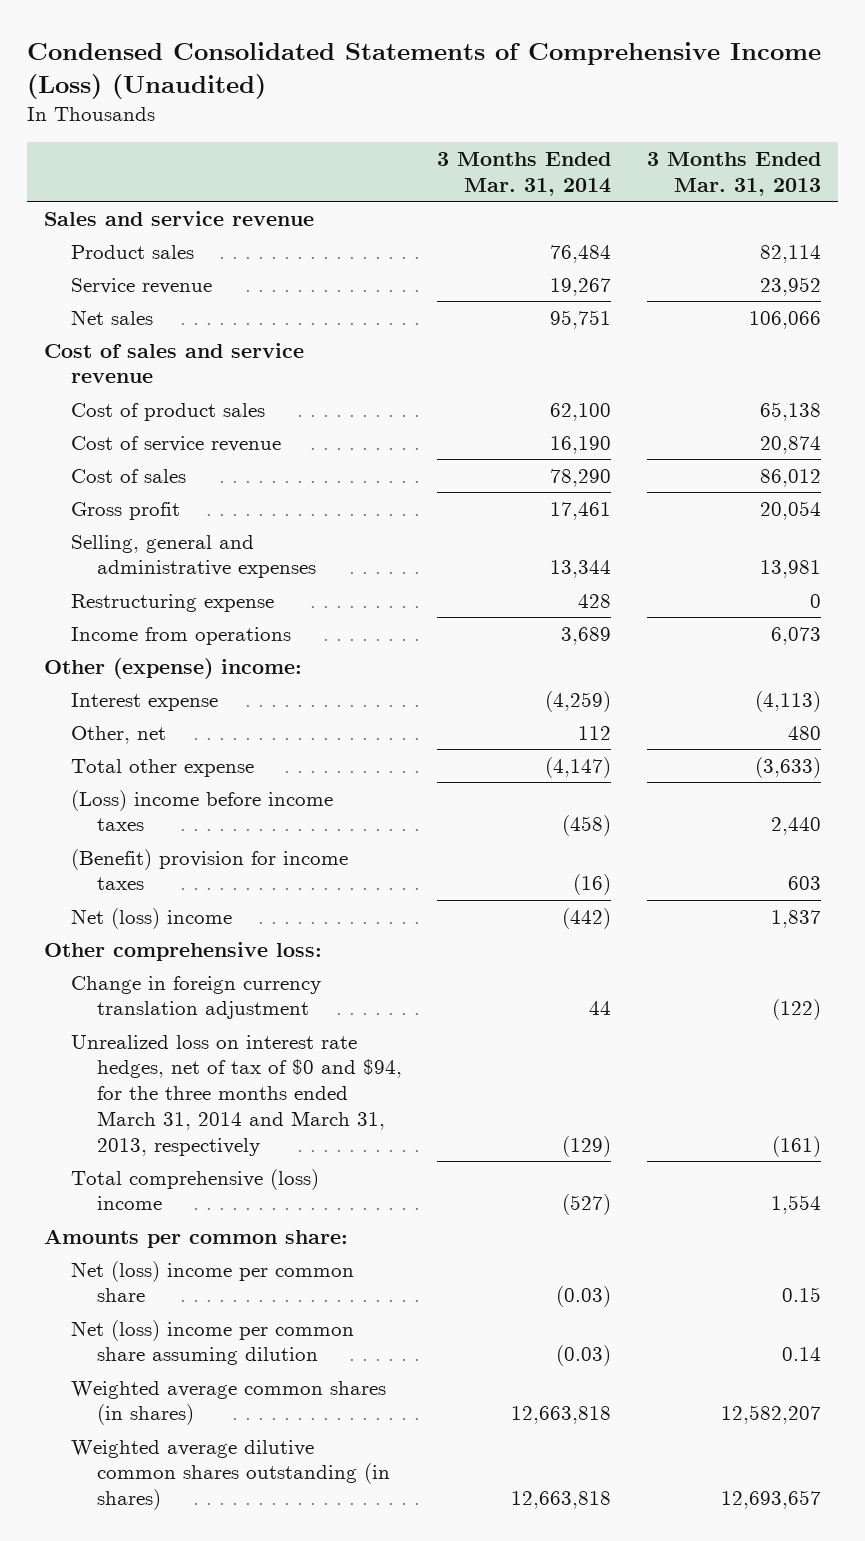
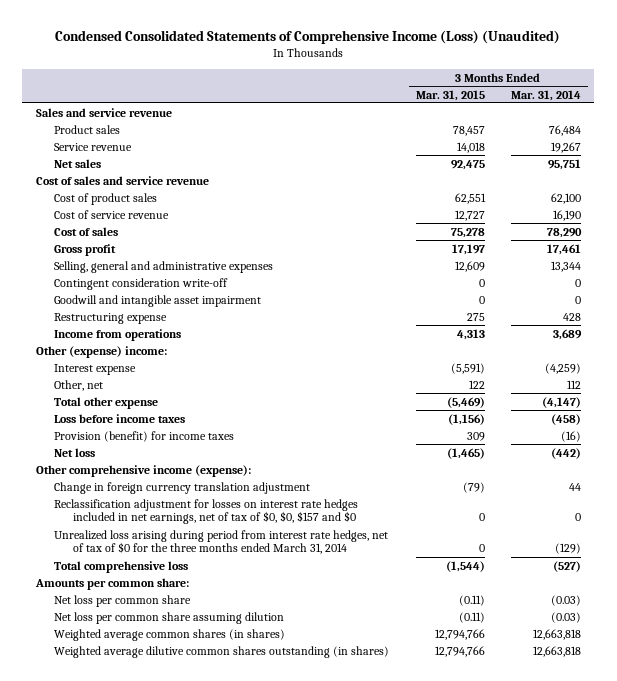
- | 3 Months Ended Mar. 31, 2014 | 3 Months Ended Mar. 31, 2013
+ | 3 Months Ended Mar. 31, 2015 | 3 Months Ended Mar. 31, 2014
+ Contingent consideration write-off | 0 | 0
+ Goodwill and intangible asset impairment | 0 | 0
- (Loss) income before income taxes | (458) | 2,440
- (Benefit) provision for income taxes | (16) | 603
- Net (loss) income | (442) | 1,837
- Other comprehensive loss:
+ Loss before income taxes | (1,156) | (458)
+ Provision (benefit) for income taxes | 309 | (16)
+ Net loss | (1,465) | (442)
+ Other comprehensive income (expense):
- Unrealized loss on interest rate hedges, net of tax of $0 and $94, for the three months ended March 31, 2014 and March 31, 2013, respectively | (129) | (161)
- Total comprehensive (loss) income | (527) | 1,554
+ Reclassification adjustment for losses on interest rate hedges included in net earnings, net of tax of $0, $0, $157 and $0 | 0 | 0
+ Unrealized loss arising during period from interest rate hedges, net of tax of $0 for the three months ended March 31, 2014 | 0 | (129)
+ Total comprehensive loss | (1,544) | (527)
- Net (loss) income per common share | (0.03) | 0.15
- Net (loss) income per common share assuming dilution | (0.03) | 0.14
+ Net loss per common share | (0.11) | (0.03)
+ Net loss per common share assuming dilution | (0.11) | (0.03)

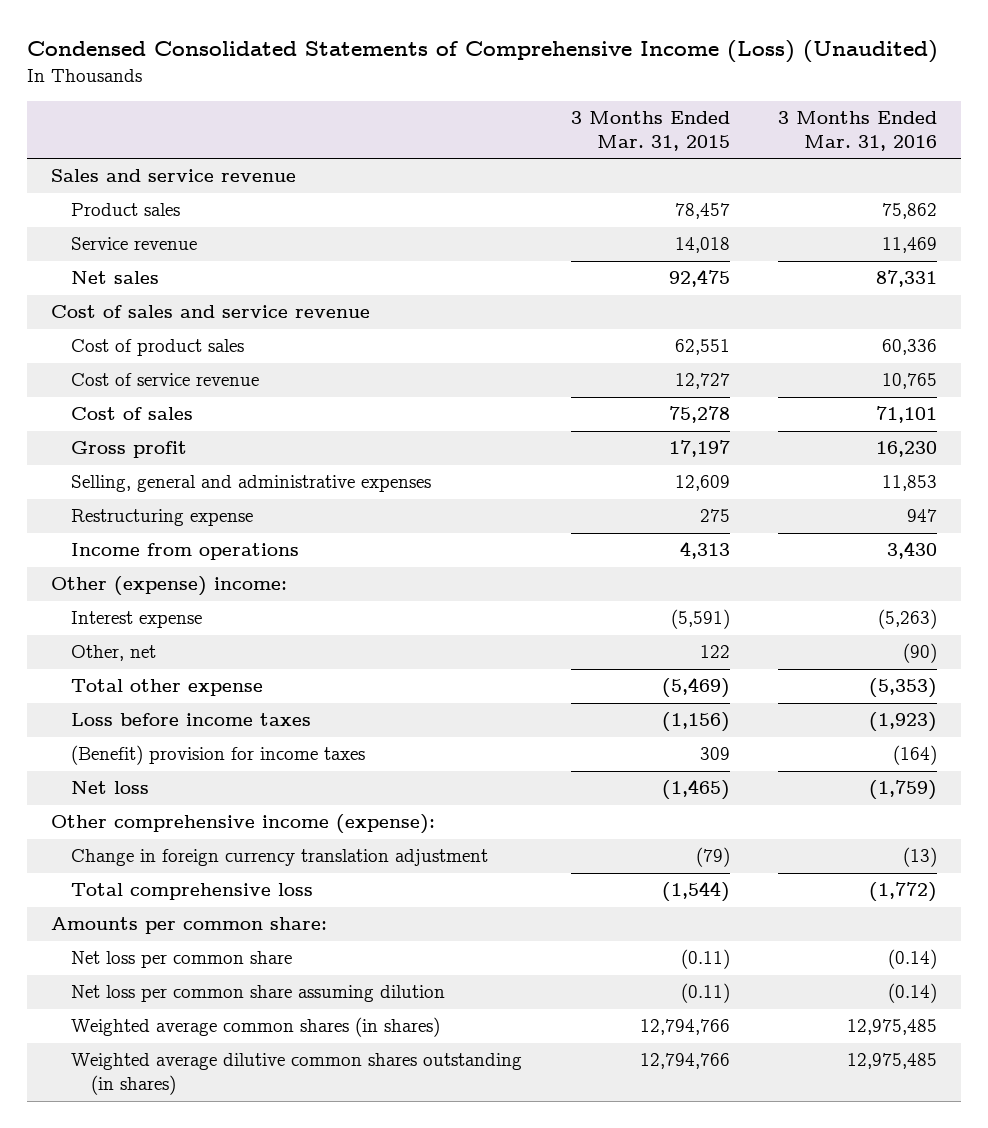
- | 3 Months Ended Mar. 31, 2015 | 3 Months Ended Mar. 31, 2014
+ | 3 Months Ended Mar. 31, 2015 | 3 Months Ended Mar. 31, 2016
- Contingent consideration write-off | 0 | 0
- Goodwill and intangible asset impairment | 0 | 0
- Provision (benefit) for income taxes | 309 | (16)
+ (Benefit) provision for income taxes | 309 | (164)
- Reclassification adjustment for losses on interest rate hedges included in net earnings, net of tax of $0, $0, $157 and $0 | 0 | 0
- Unrealized loss arising during period from interest rate hedges, net of tax of $0 for the three months ended March 31, 2014 | 0 | (129)

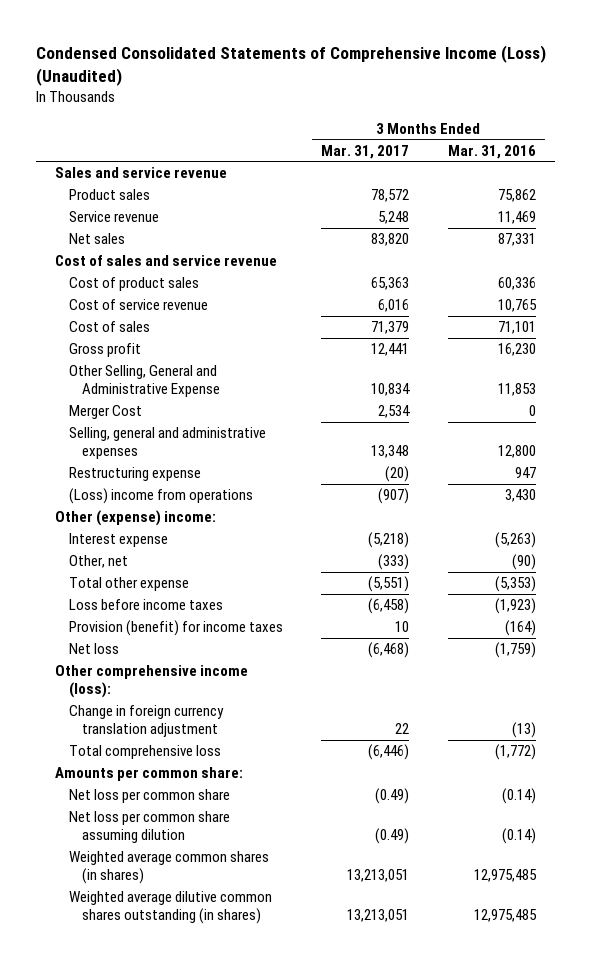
- | 3 Months Ended Mar. 31, 2015 | 3 Months Ended Mar. 31, 2016
+ | 3 Months Ended Mar. 31, 2017 | 3 Months Ended Mar. 31, 2016
- Selling, general and administrative expenses | 12,609 | 11,853
+ Other Selling, General and Administrative Expense | 10,834 | 11,853
+ Merger Cost | 2,534 | 0
+ Selling, general and administrative expenses | 13,348 | 12,800
- Income from operations | 4,313 | 3,430
+ (Loss) income from operations | (907) | 3,430
- (Benefit) provision for income taxes | 309 | (164)
+ Provision (benefit) for income taxes | 10 | (164)
- Other comprehensive income (expense):
+ Other comprehensive income (loss):

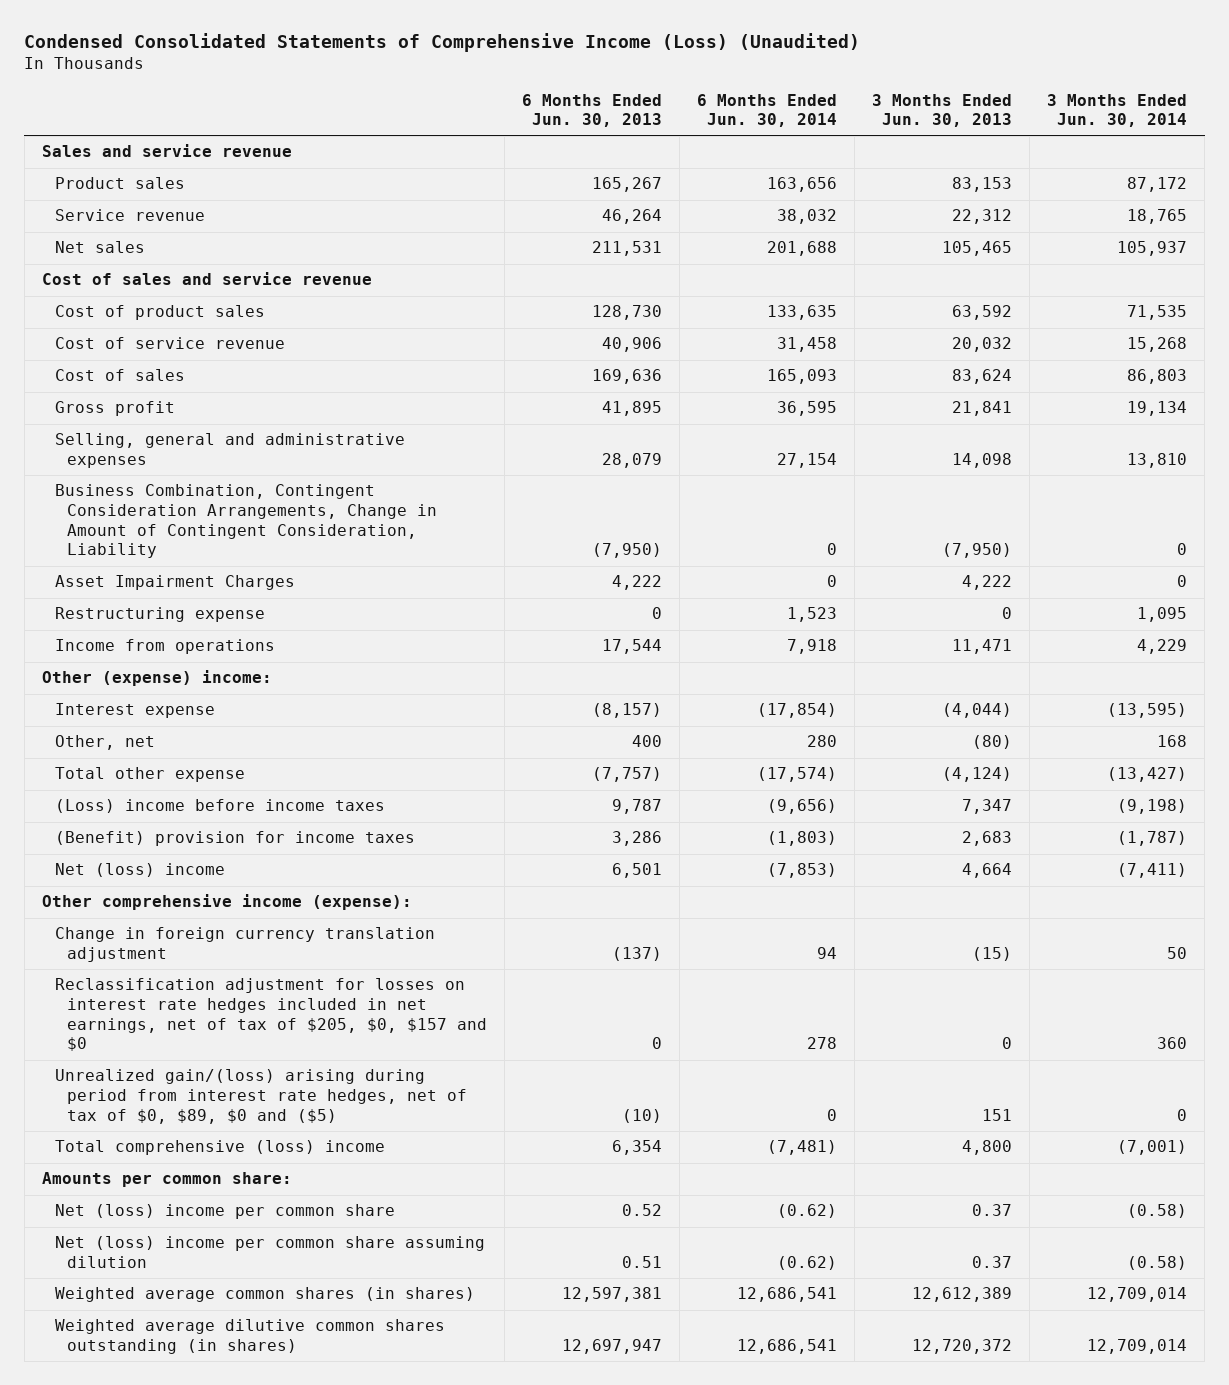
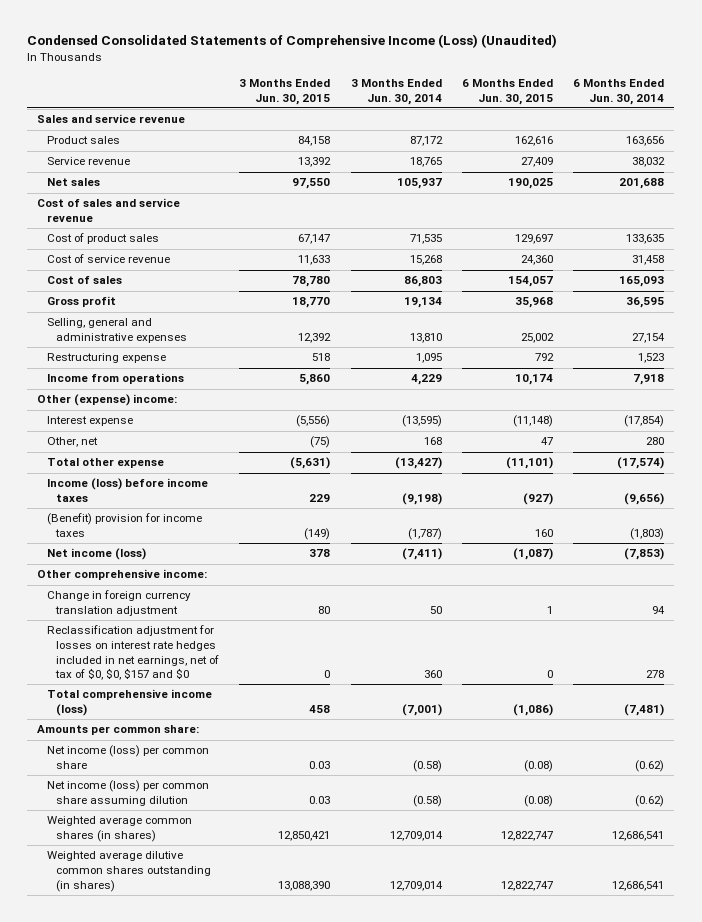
- | 6 Months Ended Jun. 30, 2013 | 6 Months Ended Jun. 30, 2014 | 3 Months Ended Jun. 30, 2013 | 3 Months Ended Jun. 30, 2014
+ | 3 Months Ended Jun. 30, 2015 | 3 Months Ended Jun. 30, 2014 | 6 Months Ended Jun. 30, 2015 | 6 Months Ended Jun. 30, 2014
- Business Combination, Contingent Consideration Arrangements, Change in Amount of Contingent Consideration, Liability | (7,950) | 0 | (7,950) | 0
- Asset Impairment Charges | 4,222 | 0 | 4,222 | 0
- (Loss) income before income taxes | 9,787 | (9,656) | 7,347 | (9,198)
+ Income (loss) before income taxes | 229 | (9,198) | (927) | (9,656)
- Net (loss) income | 6,501 | (7,853) | 4,664 | (7,411)
- Other comprehensive income (expense):
+ Net income (loss) | 378 | (7,411) | (1,087) | (7,853)
+ Other comprehensive income:
- Reclassification adjustment for losses on interest rate hedges included in net earnings, net of tax of $205, $0, $157 and $0 | 0 | 278 | 0 | 360
- Unrealized gain/(loss) arising during period from interest rate hedges, net of tax of $0, $89, $0 and ($5) | (10) | 0 | 151 | 0
- Total comprehensive (loss) income | 6,354 | (7,481) | 4,800 | (7,001)
+ Reclassification adjustment for losses on interest rate hedges included in net earnings, net of tax of $0, $0, $157 and $0 | 0 | 360 | 0 | 278
+ Total comprehensive income (loss) | 458 | (7,001) | (1,086) | (7,481)
- Net (loss) income per common share | 0.52 | (0.62) | 0.37 | (0.58)
- Net (loss) income per common share assuming dilution | 0.51 | (0.62) | 0.37 | (0.58)
+ Net income (loss) per common share | 0.03 | (0.58) | (0.08) | (0.62)
+ Net income (loss) per common share assuming dilution | 0.03 | (0.58) | (0.08) | (0.62)

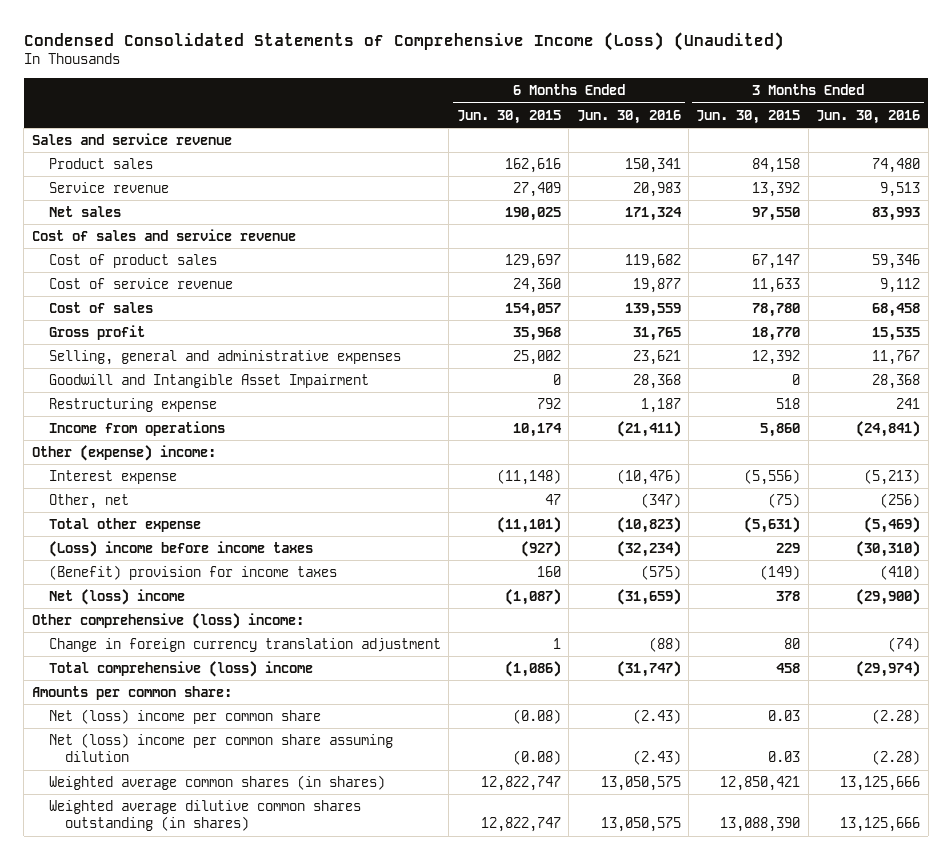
- | 3 Months Ended Jun. 30, 2015 | 3 Months Ended Jun. 30, 2014 | 6 Months Ended Jun. 30, 2015 | 6 Months Ended Jun. 30, 2014
+ | 6 Months Ended Jun. 30, 2015 | 6 Months Ended Jun. 30, 2016 | 3 Months Ended Jun. 30, 2015 | 3 Months Ended Jun. 30, 2016
+ Goodwill and Intangible Asset Impairment | 0 | 28,368 | 0 | 28,368
- Income (loss) before income taxes | 229 | (9,198) | (927) | (9,656)
+ (Loss) income before income taxes | (927) | (32,234) | 229 | (30,310)
- Net income (loss) | 378 | (7,411) | (1,087) | (7,853)
- Other comprehensive income:
+ Net (loss) income | (1,087) | (31,659) | 378 | (29,900)
+ Other comprehensive (loss) income:
- Reclassification adjustment for losses on interest rate hedges included in net earnings, net of tax of $0, $0, $157 and $0 | 0 | 360 | 0 | 278
- Total comprehensive income (loss) | 458 | (7,001) | (1,086) | (7,481)
+ Total comprehensive (loss) income | (1,086) | (31,747) | 458 | (29,974)
- Net income (loss) per common share | 0.03 | (0.58) | (0.08) | (0.62)
- Net income (loss) per common share assuming dilution | 0.03 | (0.58) | (0.08) | (0.62)
+ Net (loss) income per common share | (0.08) | (2.43) | 0.03 | (2.28)
+ Net (loss) income per common share assuming dilution | (0.08) | (2.43) | 0.03 | (2.28)

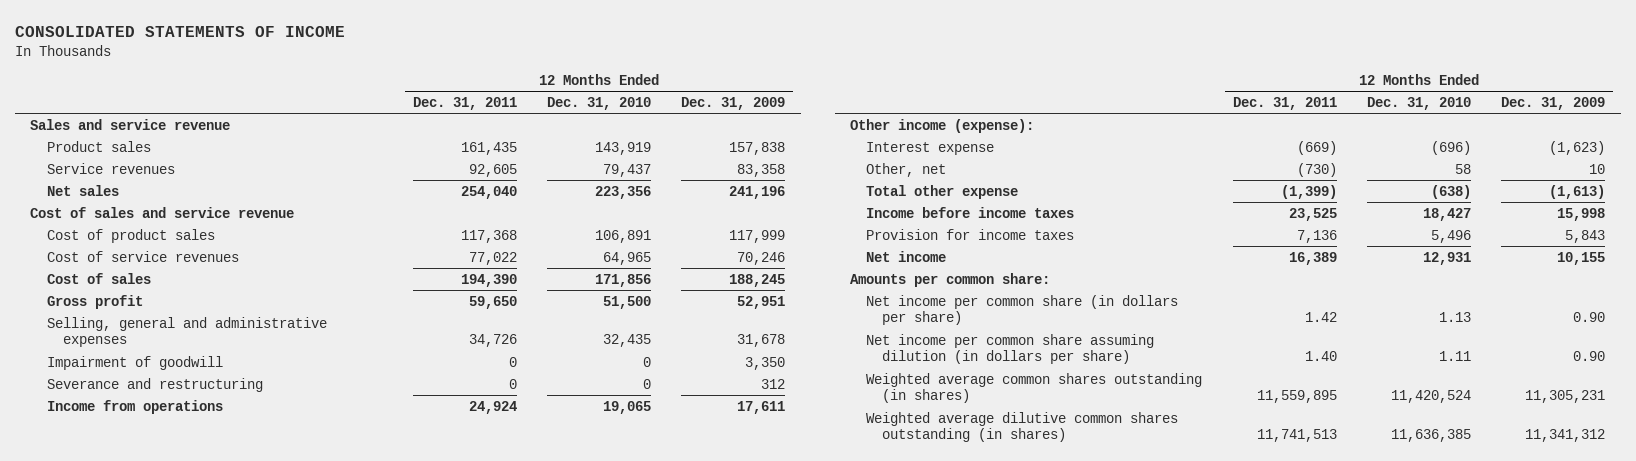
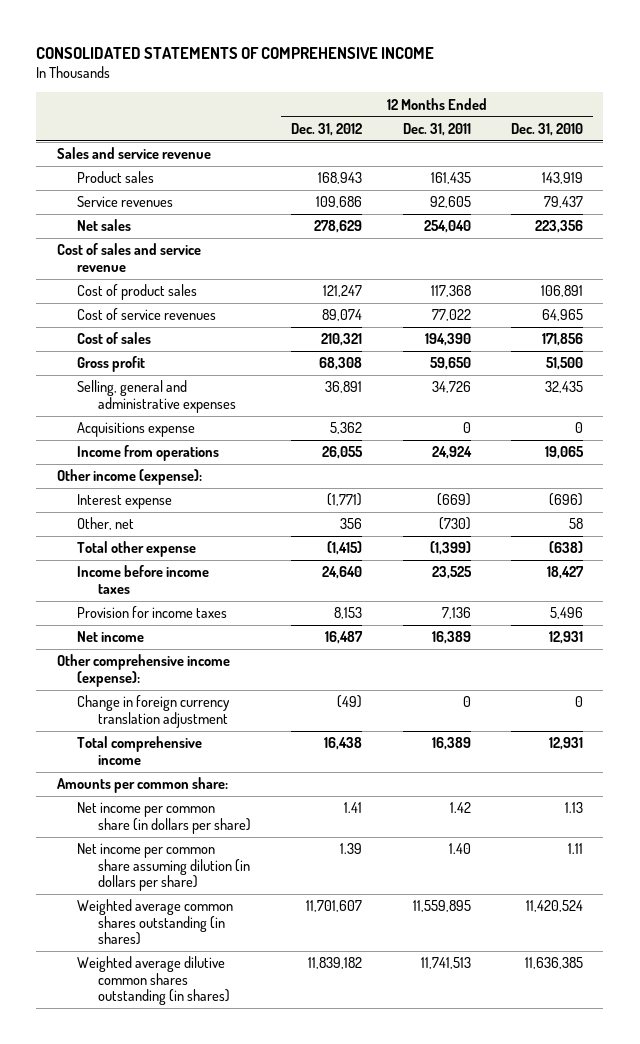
- CONSOLIDATED STATEMENTS OF INCOME
+ CONSOLIDATED STATEMENTS OF COMPREHENSIVE INCOME
- | 12 Months Ended Dec. 31, 2011 | 12 Months Ended Dec. 31, 2010 | 12 Months Ended Dec. 31, 2009
+ | 12 Months Ended Dec. 31, 2012 | 12 Months Ended Dec. 31, 2011 | 12 Months Ended Dec. 31, 2010
- Impairment of goodwill | 0 | 0 | 3,350
- Severance and restructuring | 0 | 0 | 312
+ Acquisitions expense | 5,362 | 0 | 0
+ Other comprehensive income (expense):
+ Change in foreign currency translation adjustment | (49) | 0 | 0
+ Total comprehensive income | 16,438 | 16,389 | 12,931

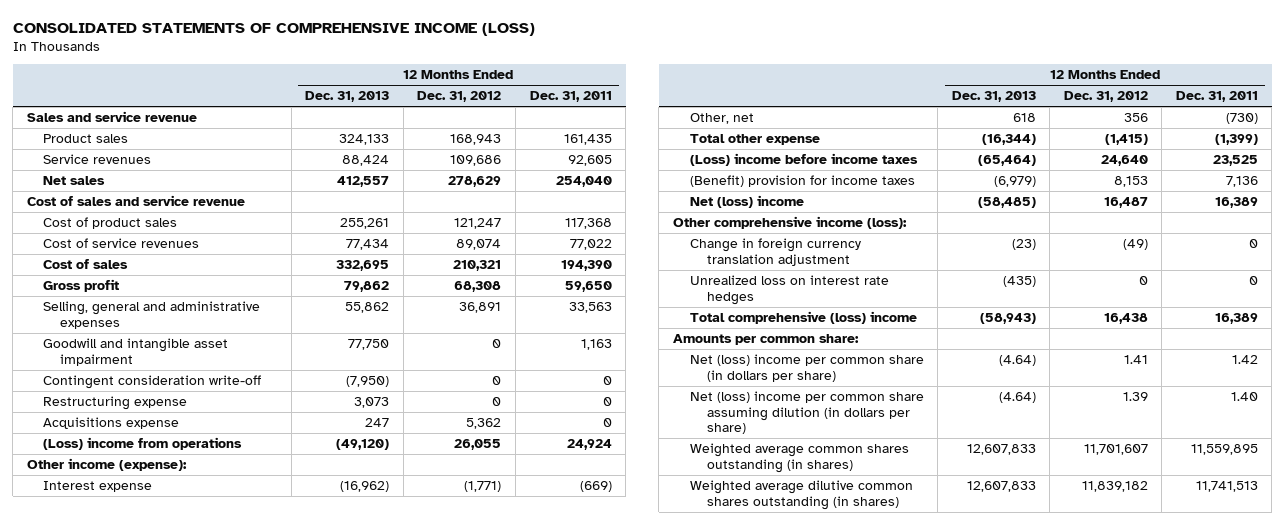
- CONSOLIDATED STATEMENTS OF COMPREHENSIVE INCOME
+ CONSOLIDATED STATEMENTS OF COMPREHENSIVE INCOME (LOSS)
- | 12 Months Ended Dec. 31, 2012 | 12 Months Ended Dec. 31, 2011 | 12 Months Ended Dec. 31, 2010
+ | 12 Months Ended Dec. 31, 2013 | 12 Months Ended Dec. 31, 2012 | 12 Months Ended Dec. 31, 2011
- Selling, general and administrative expenses | 36,891 | 34,726 | 32,435
+ Selling, general and administrative expenses | 55,862 | 36,891 | 33,563
+ Goodwill and intangible asset impairment | 77,750 | 0 | 1,163
+ Contingent consideration write-off | (7,950) | 0 | 0
+ Restructuring expense | 3,073 | 0 | 0
- Income from operations | 26,055 | 24,924 | 19,065
+ (Loss) income from operations | (49,120) | 26,055 | 24,924
- Income before income taxes | 24,640 | 23,525 | 18,427
- Provision for income taxes | 8,153 | 7,136 | 5,496
- Net income | 16,487 | 16,389 | 12,931
- Other comprehensive income (expense):
+ (Loss) income before income taxes | (65,464) | 24,640 | 23,525
+ (Benefit) provision for income taxes | (6,979) | 8,153 | 7,136
+ Net (loss) income | (58,485) | 16,487 | 16,389
+ Other comprehensive income (loss):
- Total comprehensive income | 16,438 | 16,389 | 12,931
+ Unrealized loss on interest rate hedges | (435) | 0 | 0
+ Total comprehensive (loss) income | (58,943) | 16,438 | 16,389
- Net income per common share (in dollars per share) | 1.41 | 1.42 | 1.13
- Net income per common share assuming dilution (in dollars per share) | 1.39 | 1.40 | 1.11
+ Net (loss) income per common share (in dollars per share) | (4.64) | 1.41 | 1.42
+ Net (loss) income per common share assuming dilution (in dollars per share) | (4.64) | 1.39 | 1.40

